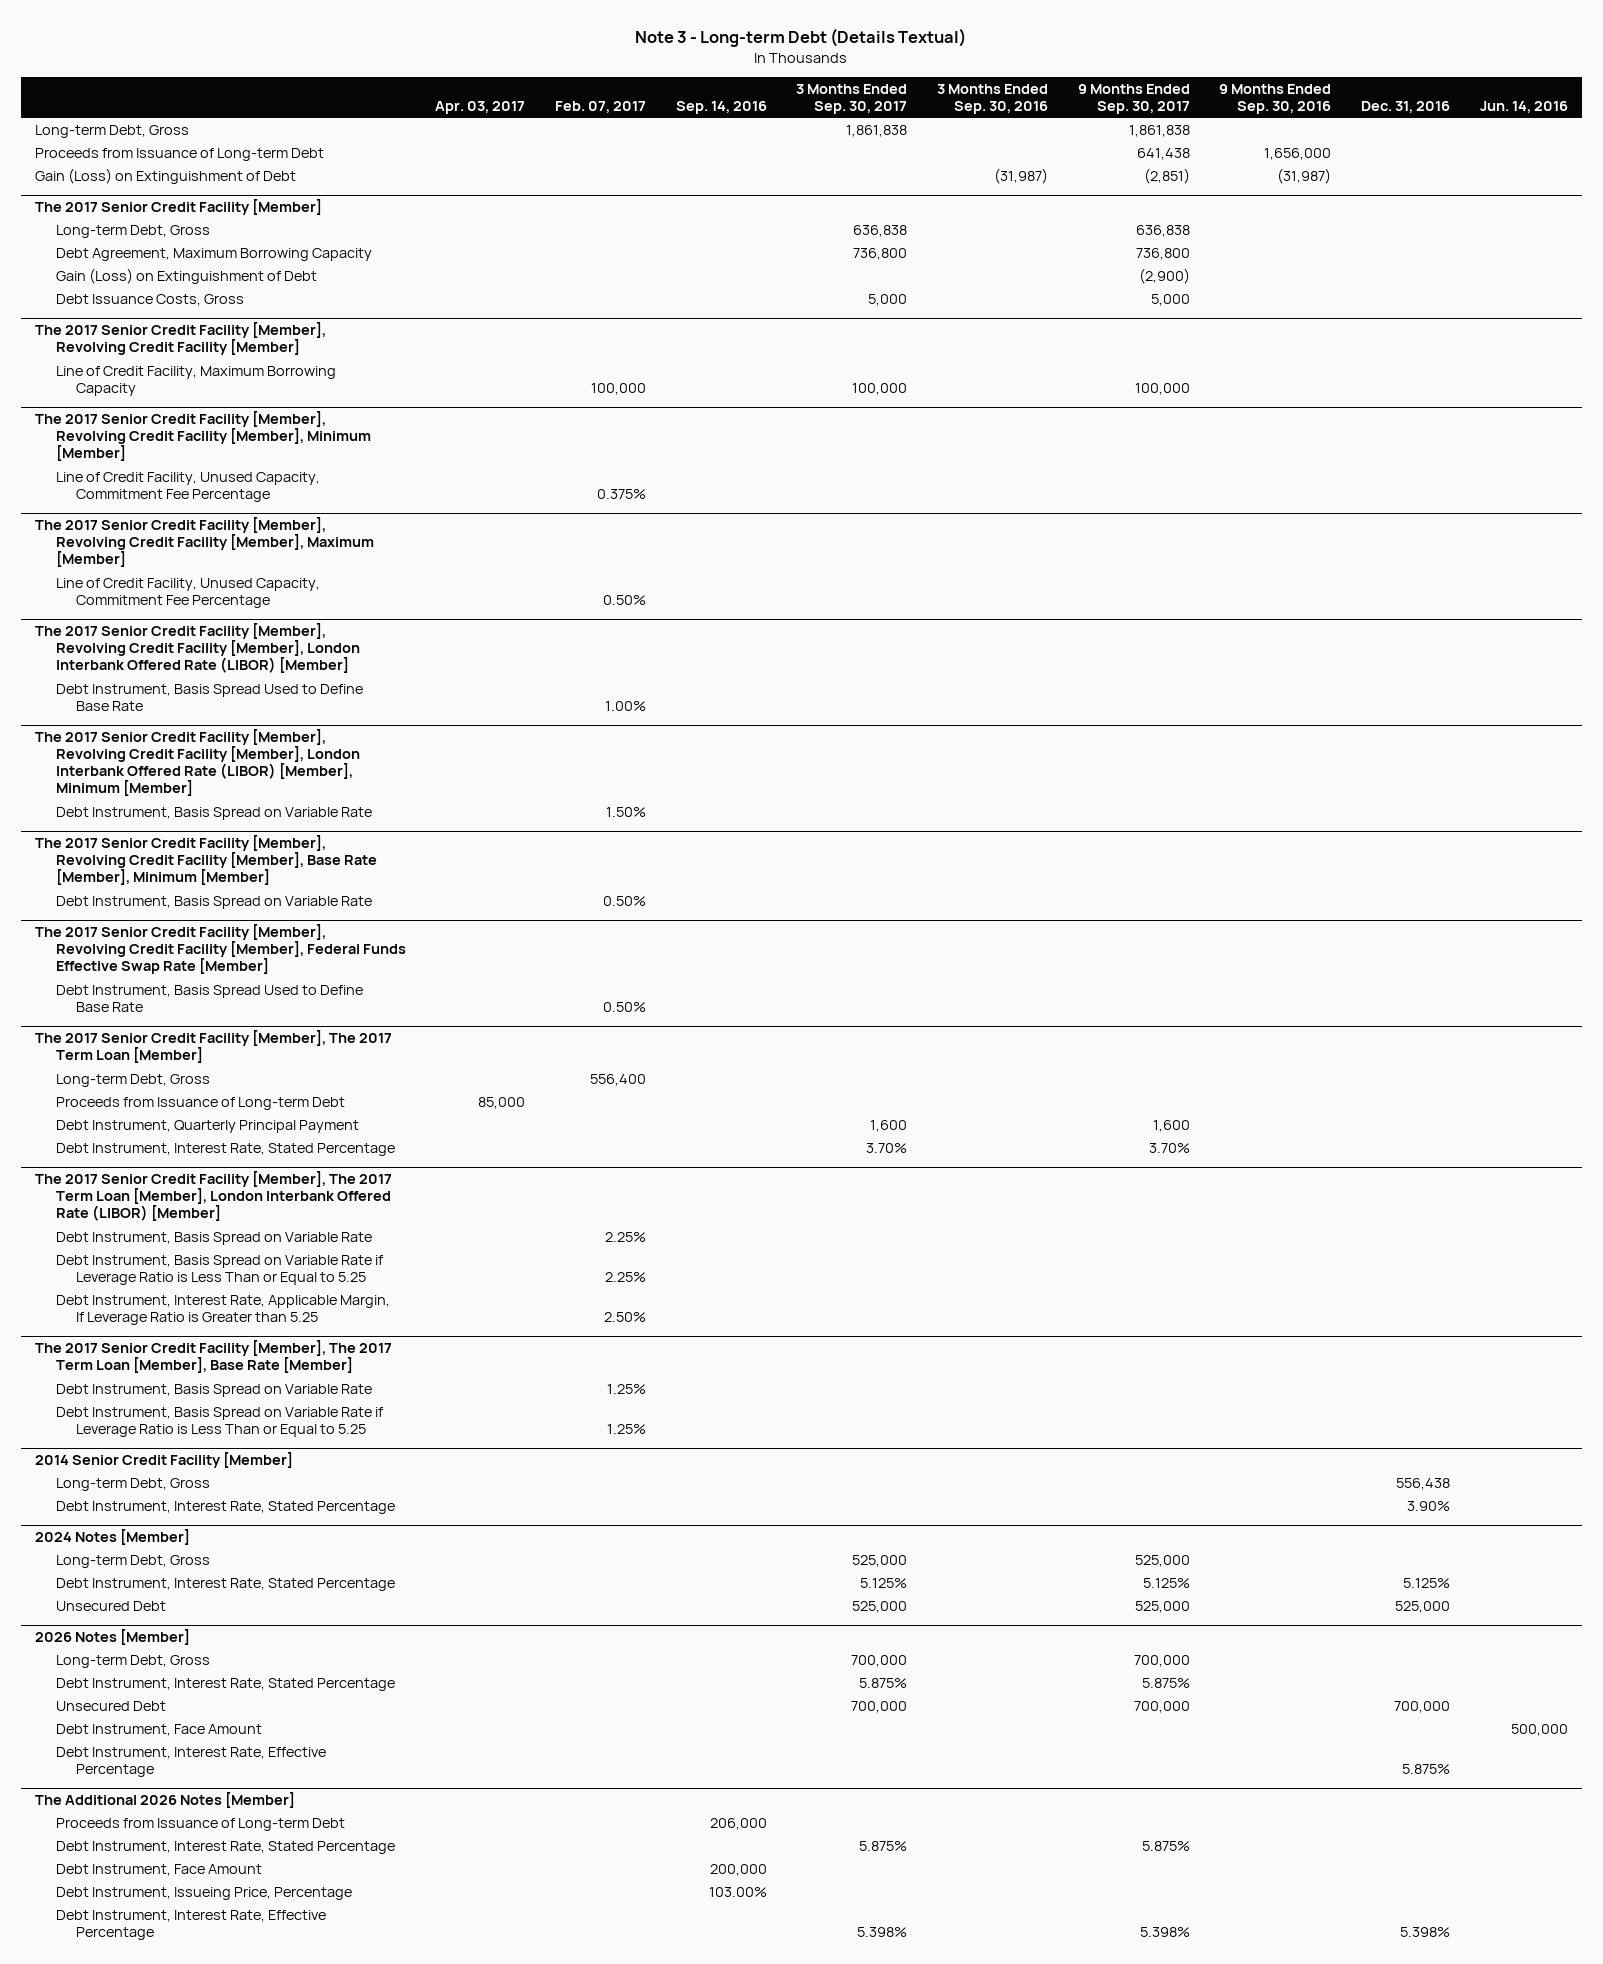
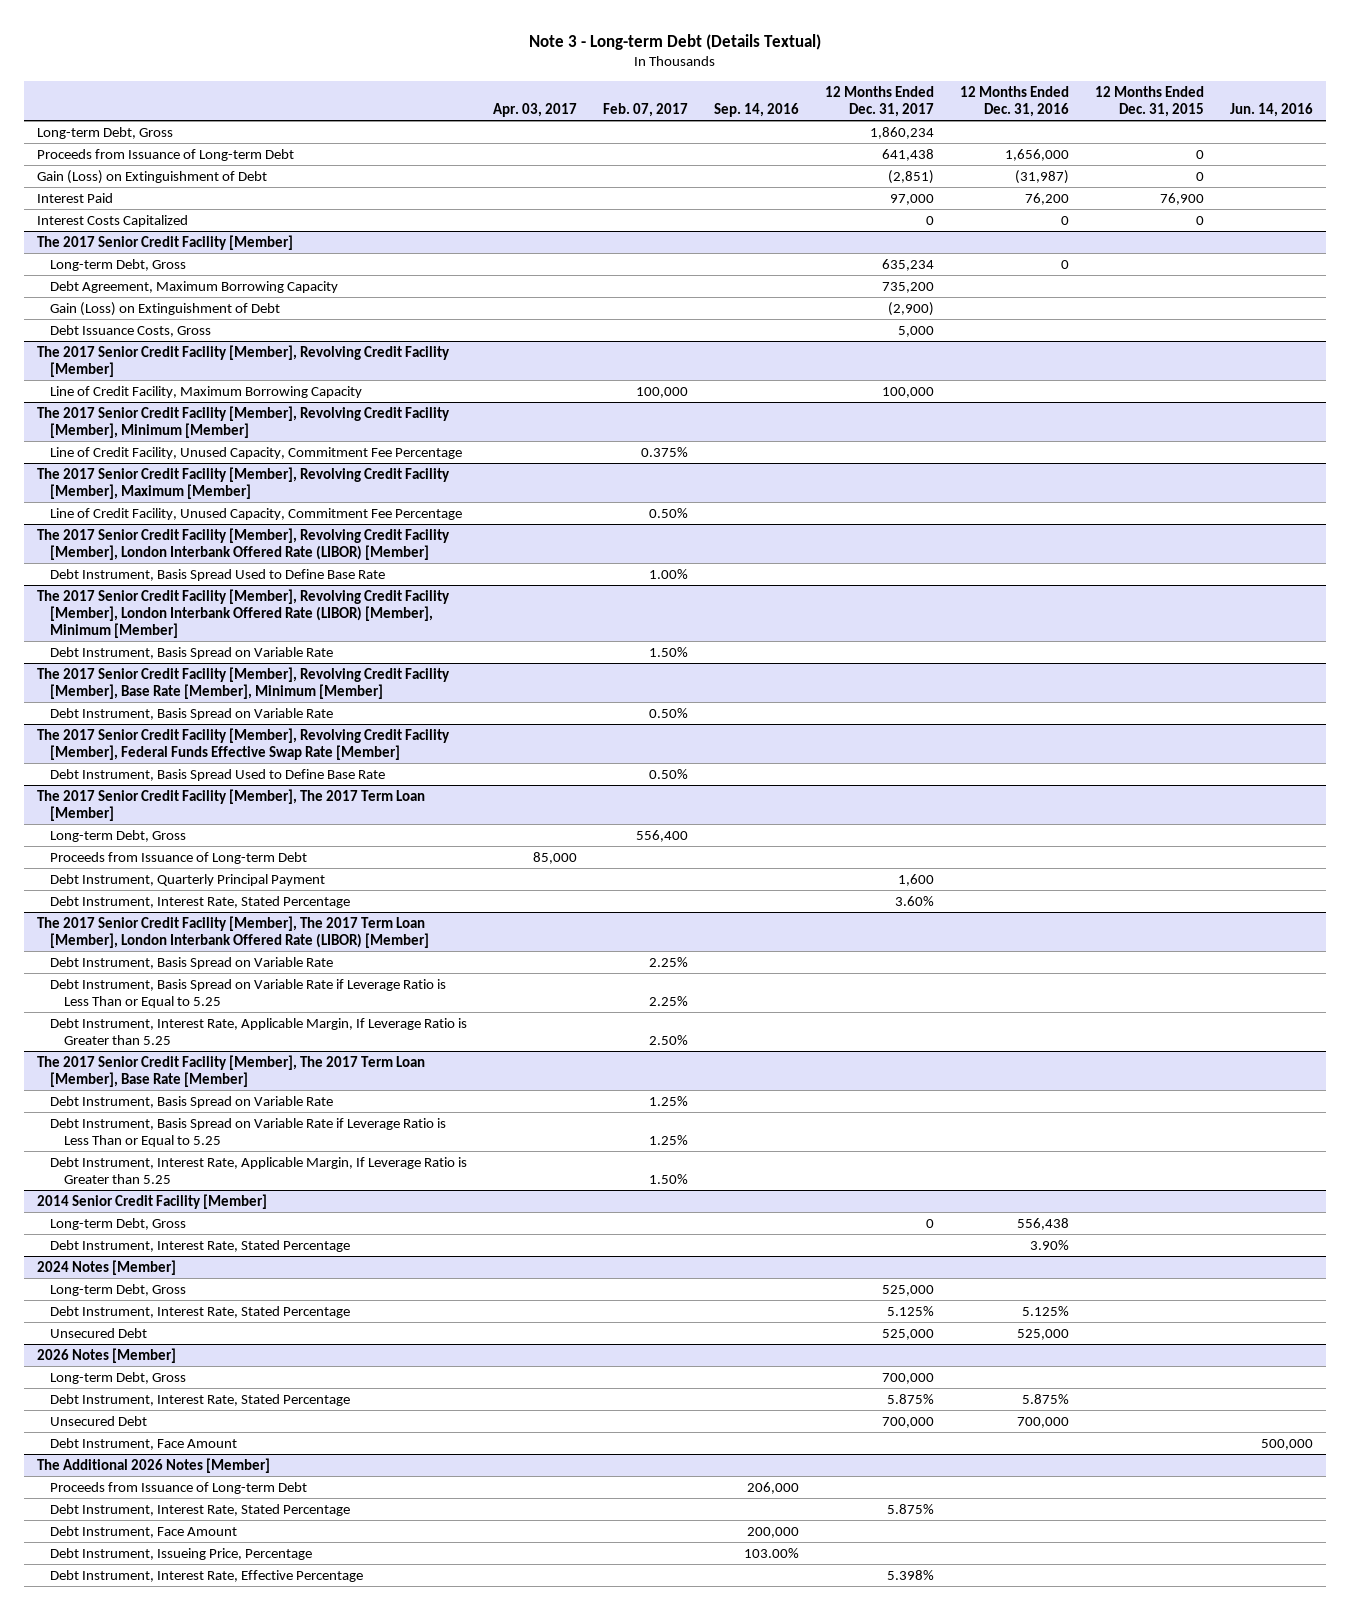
- | Apr. 03, 2017 | Feb. 07, 2017 | Sep. 14, 2016 | 3 Months Ended Sep. 30, 2017 | 3 Months Ended Sep. 30, 2016 | 9 Months Ended Sep. 30, 2017 | 9 Months Ended Sep. 30, 2016 | Dec. 31, 2016 | Jun. 14, 2016
+ | Apr. 03, 2017 | Feb. 07, 2017 | Sep. 14, 2016 | 12 Months Ended Dec. 31, 2017 | 12 Months Ended Dec. 31, 2016 | 12 Months Ended Dec. 31, 2015 | Jun. 14, 2016
+ Interest Paid | | | | 97,000 | 76,200 | 76,900 |
+ Interest Costs Capitalized | | | | 0 | 0 | 0 |
@ The 2017 Senior Credit Facility [Member], The 2017 Term Loan [Member], Base Rate [Member]
+ Debt Instrument, Interest Rate, Applicable Margin, If Leverage Ratio is Greater than 5.25 | | 1.50% | | | | |
@ 2026 Notes [Member]
- Debt Instrument, Interest Rate, Effective Percentage | | | | | | | | 5.875% |

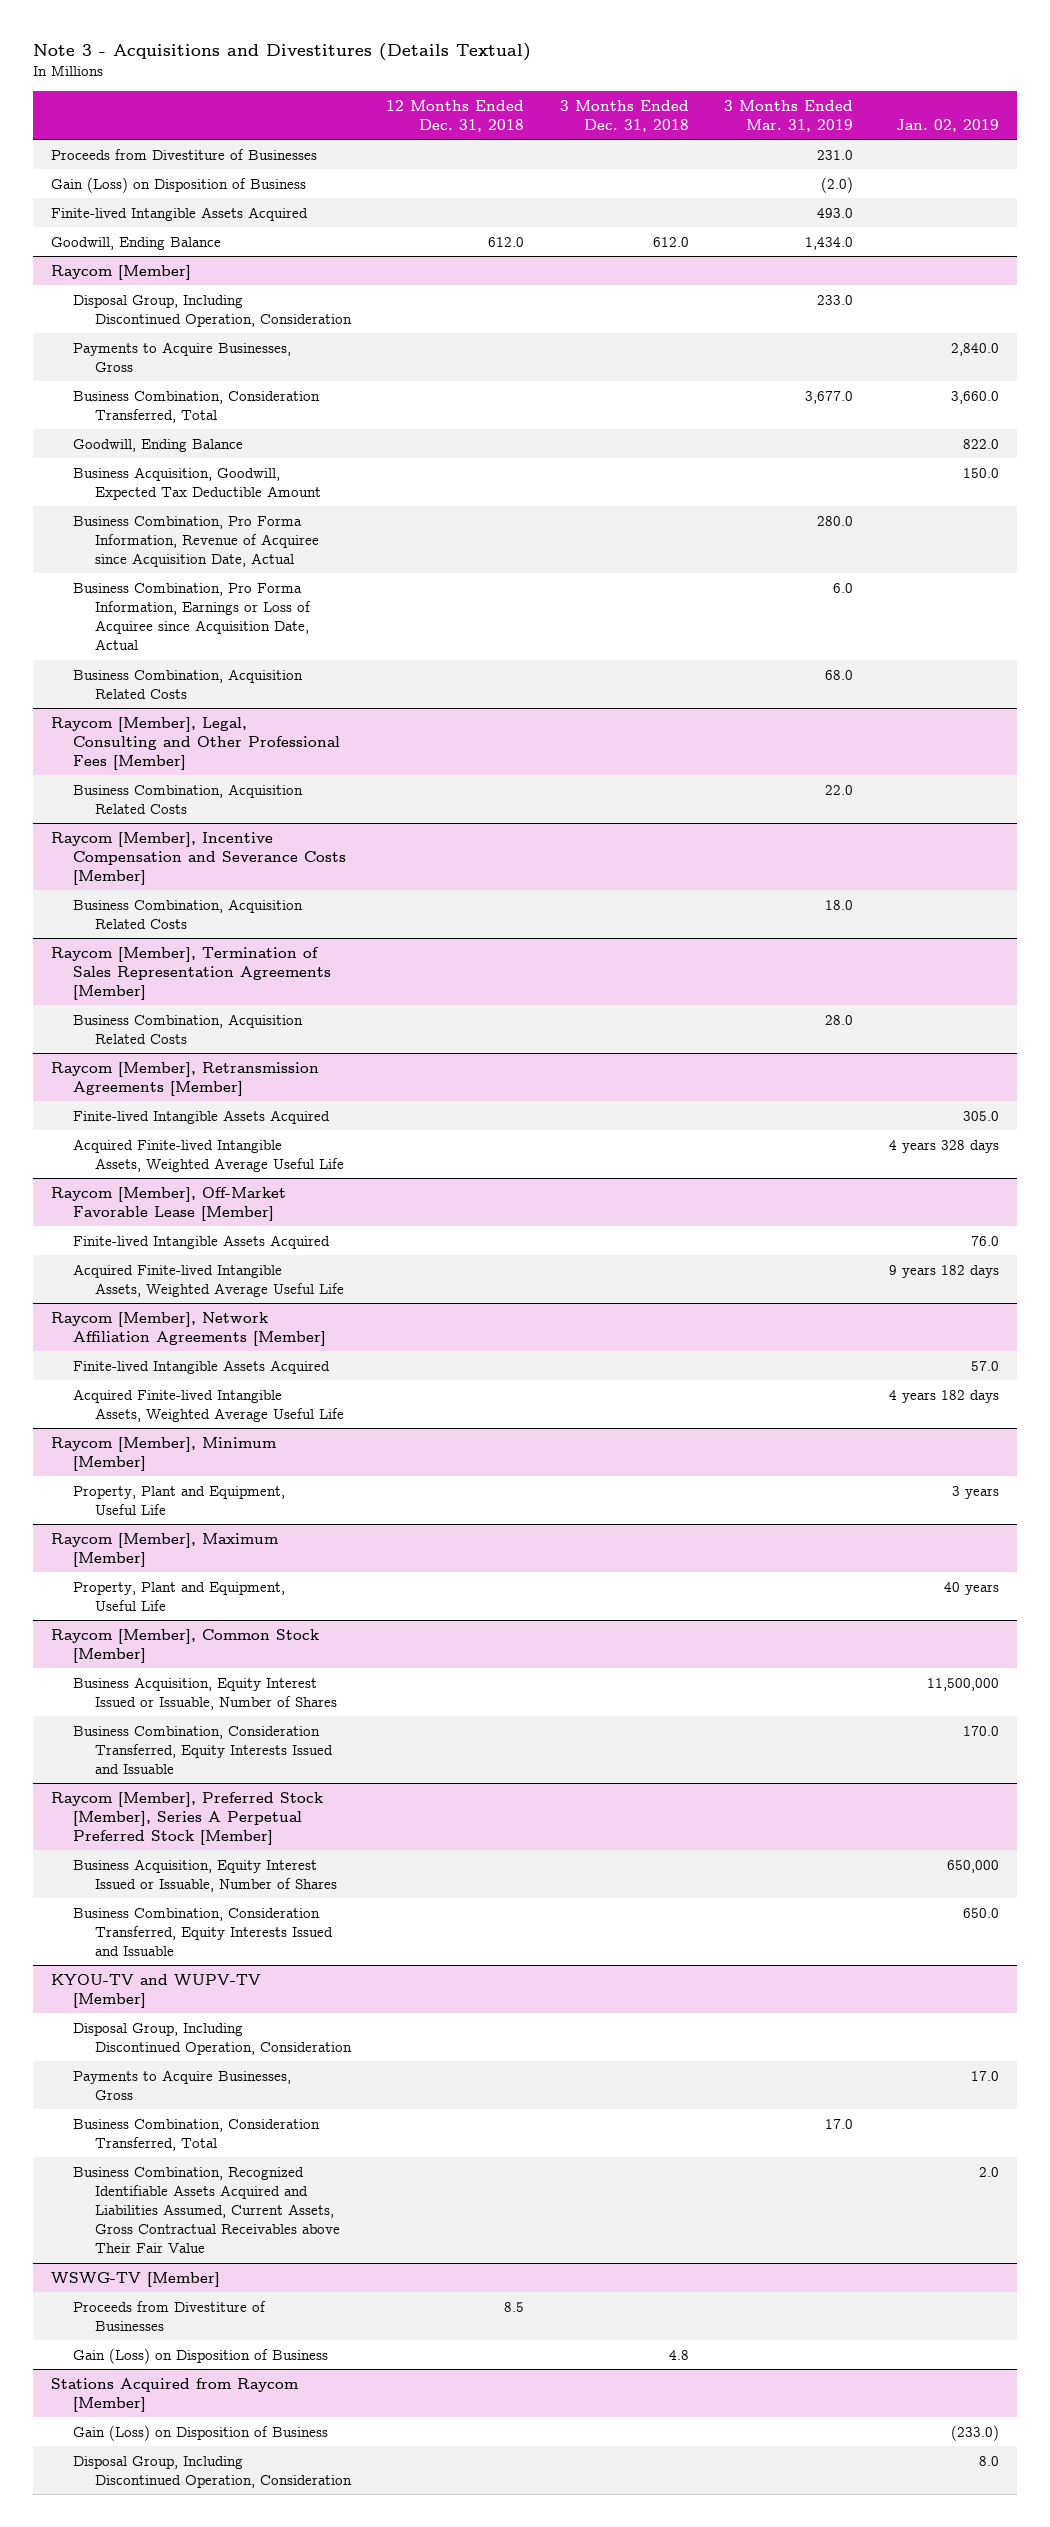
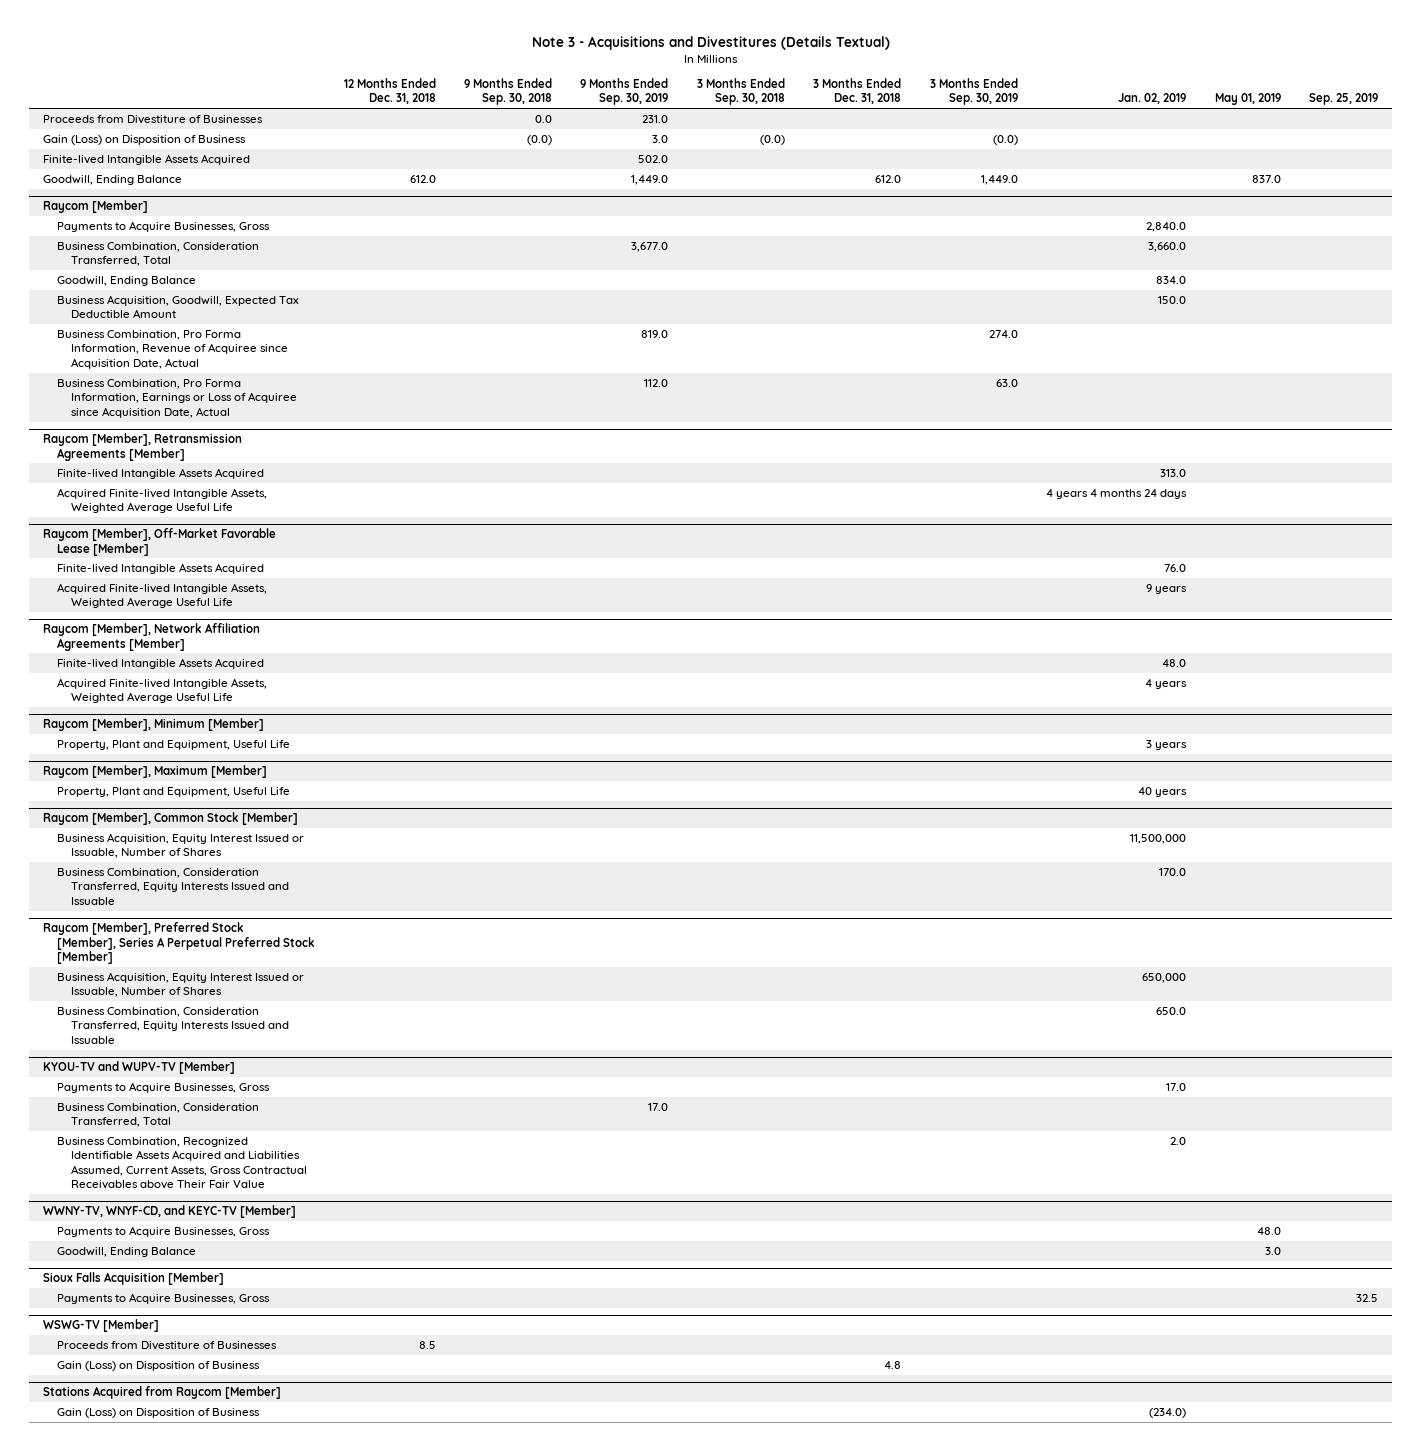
- | 12 Months Ended Dec. 31, 2018 | 3 Months Ended Dec. 31, 2018 | 3 Months Ended Mar. 31, 2019 | Jan. 02, 2019
+ | 12 Months Ended Dec. 31, 2018 | 9 Months Ended Sep. 30, 2018 | 9 Months Ended Sep. 30, 2019 | 3 Months Ended Sep. 30, 2018 | 3 Months Ended Dec. 31, 2018 | 3 Months Ended Sep. 30, 2019 | Jan. 02, 2019 | May 01, 2019 | Sep. 25, 2019
@ Raycom [Member]
- Disposal Group, Including Discontinued Operation, Consideration | | | 233.0 |
- Goodwill, Ending Balance | | | | 822.0
+ Goodwill, Ending Balance | | | | | | | 834.0 | |
- Business Combination, Acquisition Related Costs | | | 68.0 |
- Raycom [Member], Legal, Consulting and Other Professional Fees [Member]
- Business Combination, Acquisition Related Costs | | | 22.0 |
- Raycom [Member], Incentive Compensation and Severance Costs [Member]
- Business Combination, Acquisition Related Costs | | | 18.0 |
- Raycom [Member], Termination of Sales Representation Agreements [Member]
- Business Combination, Acquisition Related Costs | | | 28.0 |
@ Raycom [Member], Retransmission Agreements [Member]
- Finite-lived Intangible Assets Acquired | | | | 305.0
- Acquired Finite-lived Intangible Assets, Weighted Average Useful Life | | | | 4 years 328 days
+ Finite-lived Intangible Assets Acquired | | | | | | | 313.0 | |
+ Acquired Finite-lived Intangible Assets, Weighted Average Useful Life | | | | | | | 4 years 4 months 24 days | |
@ Raycom [Member], Off-Market Favorable Lease [Member]
- Acquired Finite-lived Intangible Assets, Weighted Average Useful Life | | | | 9 years 182 days
+ Acquired Finite-lived Intangible Assets, Weighted Average Useful Life | | | | | | | 9 years | |
@ Raycom [Member], Network Affiliation Agreements [Member]
- Finite-lived Intangible Assets Acquired | | | | 57.0
- Acquired Finite-lived Intangible Assets, Weighted Average Useful Life | | | | 4 years 182 days
+ Finite-lived Intangible Assets Acquired | | | | | | | 48.0 | |
+ Acquired Finite-lived Intangible Assets, Weighted Average Useful Life | | | | | | | 4 years | |
@ KYOU-TV and WUPV-TV [Member]
- Disposal Group, Including Discontinued Operation, Consideration
+ WWNY-TV, WNYF-CD, and KEYC-TV [Member]
+ Payments to Acquire Businesses, Gross | | | | | | | | 48.0 |
+ Goodwill, Ending Balance | | | | | | | | 3.0 |
+ Sioux Falls Acquisition [Member]
+ Payments to Acquire Businesses, Gross | | | | | | | | | 32.5
@ Stations Acquired from Raycom [Member]
- Gain (Loss) on Disposition of Business | | | | (233.0)
- Disposal Group, Including Discontinued Operation, Consideration | | | | 8.0
+ Gain (Loss) on Disposition of Business | | | | | | | (234.0) | |

